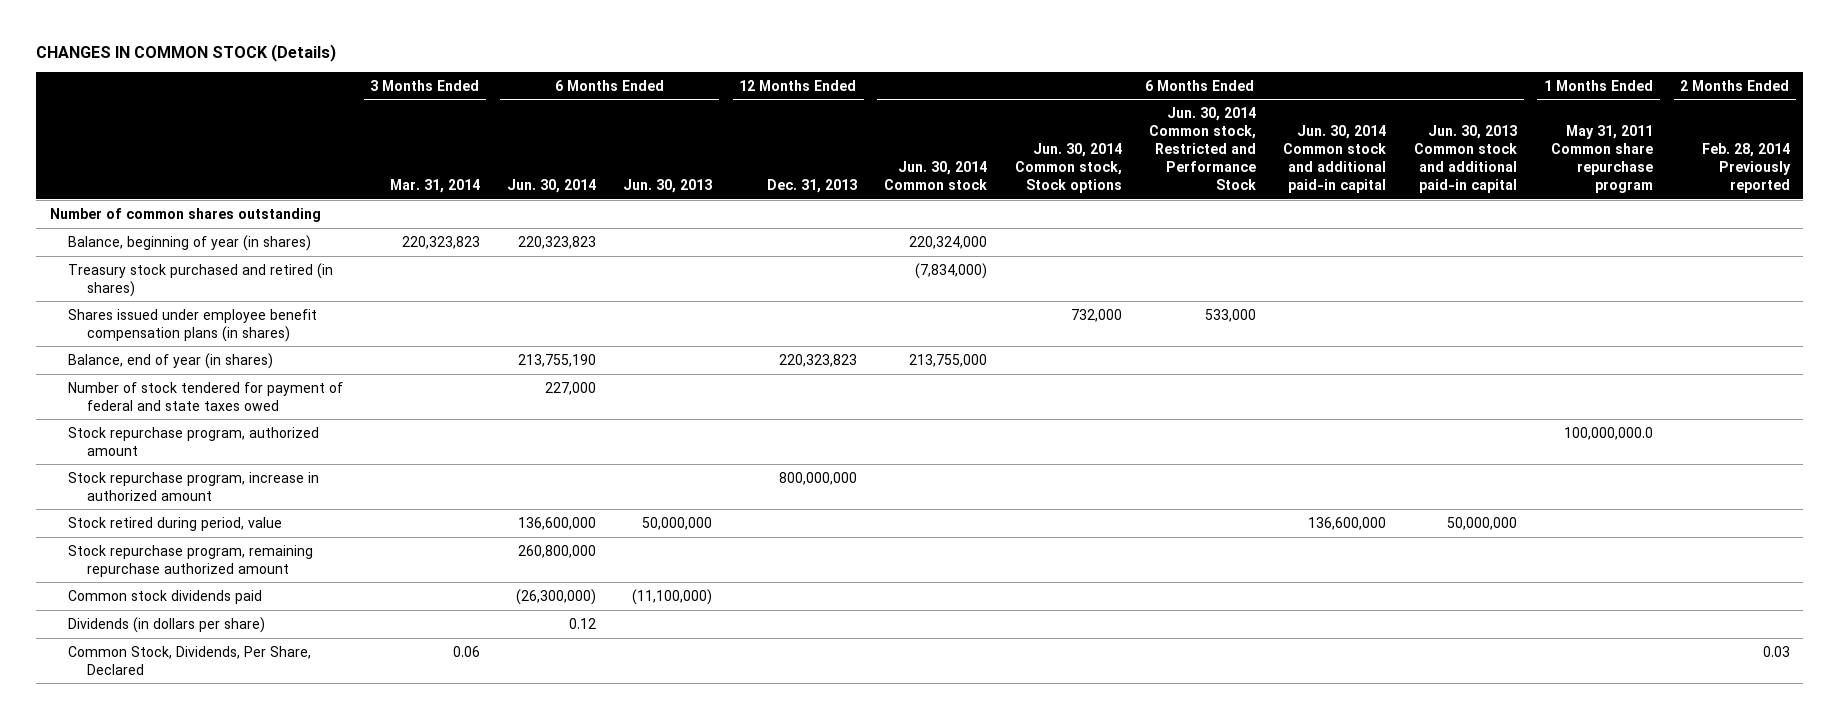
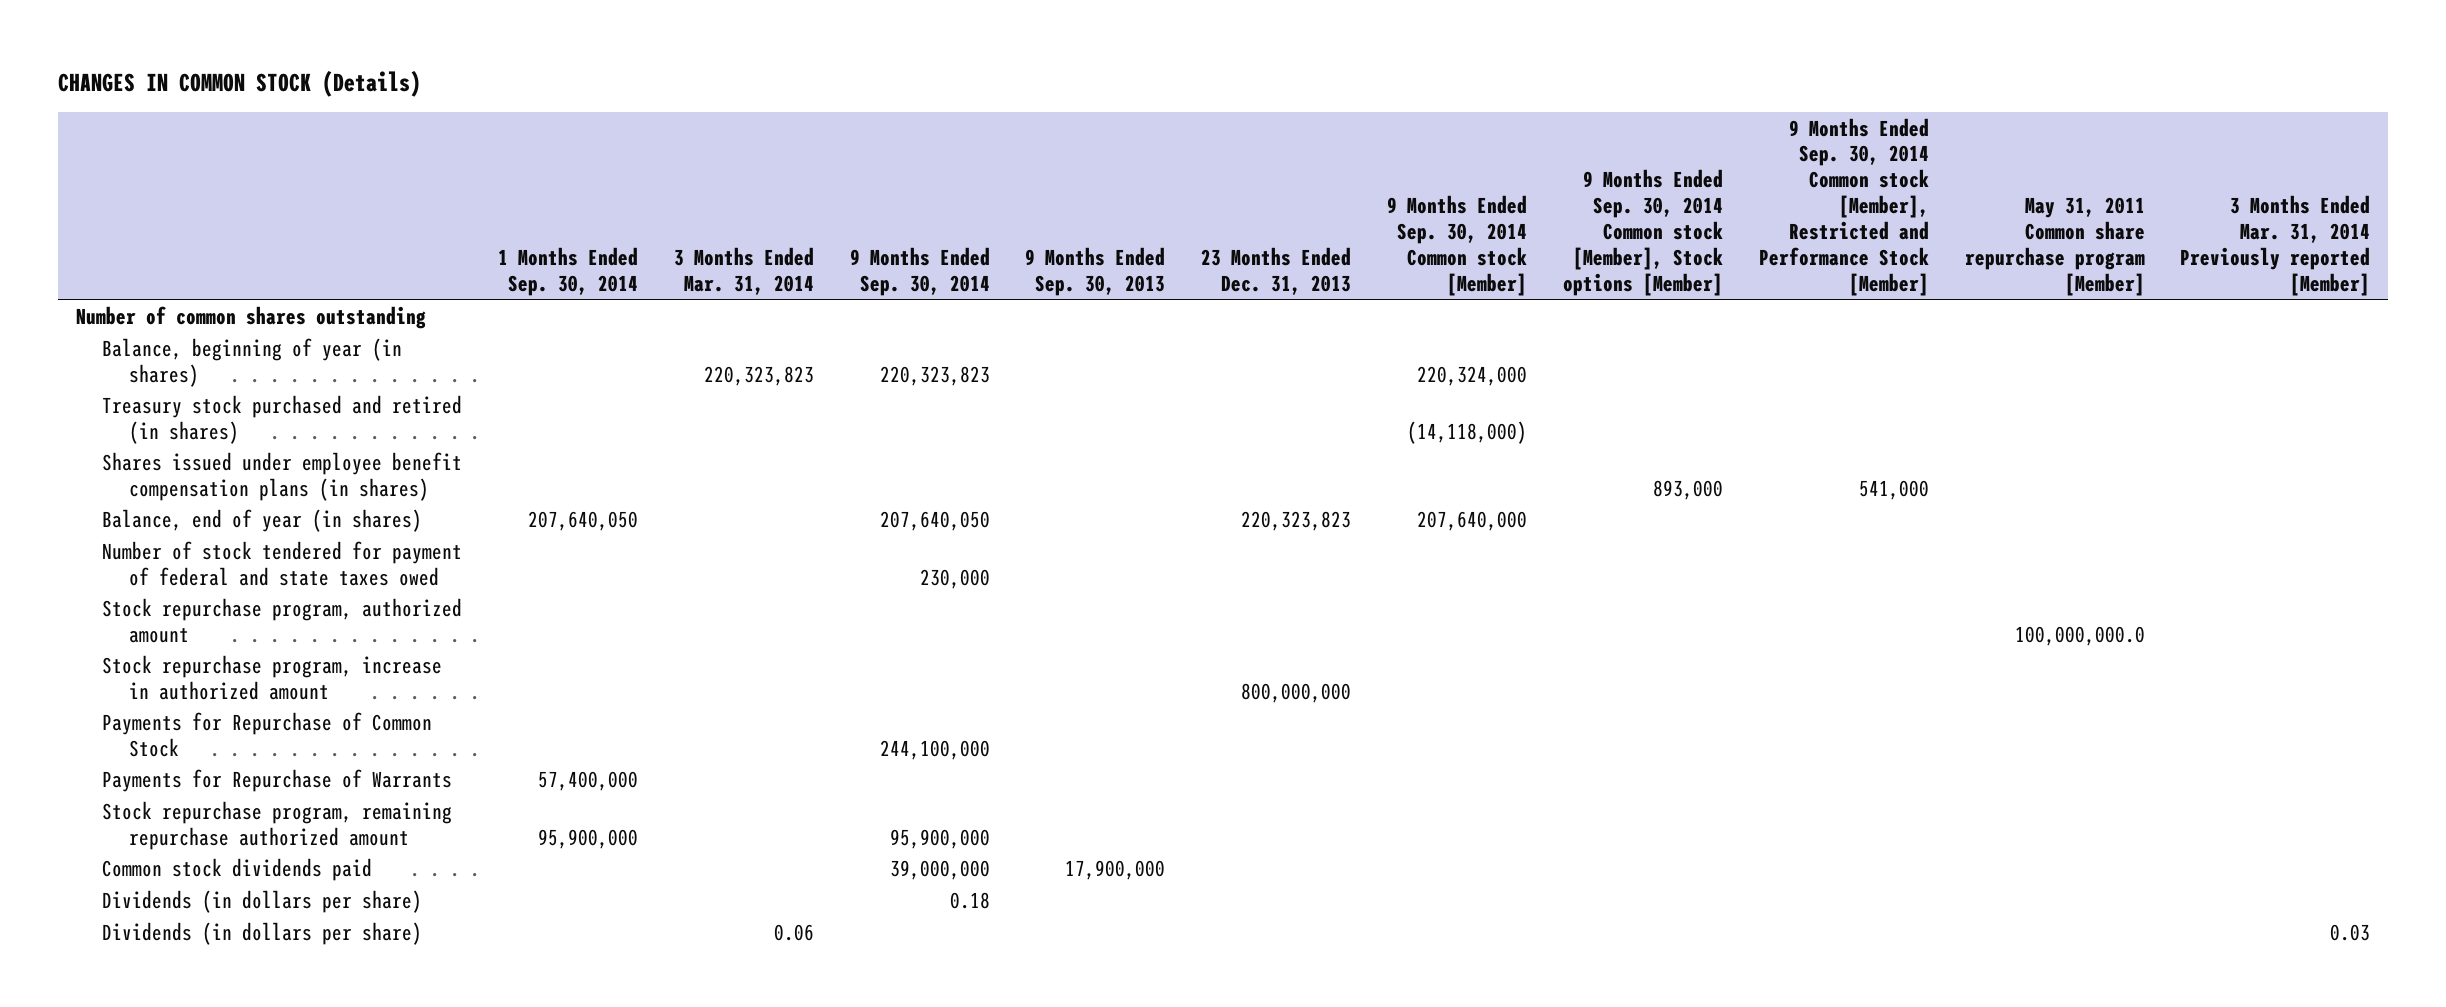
- | 3 Months Ended Mar. 31, 2014 | 6 Months Ended Jun. 30, 2014 | 6 Months Ended Jun. 30, 2013 | 12 Months Ended Dec. 31, 2013 | 6 Months Ended Jun. 30, 2014 Common stock | 6 Months Ended Jun. 30, 2014 Common stock, Stock options | 6 Months Ended Jun. 30, 2014 Common stock, Restricted and Performance Stock | 6 Months Ended Jun. 30, 2014 Common stock and additional paid-in capital | 6 Months Ended Jun. 30, 2013 Common stock and additional paid-in capital | 1 Months Ended May 31, 2011 Common share repurchase program | 2 Months Ended Feb. 28, 2014 Previously reported
+ | 1 Months Ended Sep. 30, 2014 | 3 Months Ended Mar. 31, 2014 | 9 Months Ended Sep. 30, 2014 | 9 Months Ended Sep. 30, 2013 | 23 Months Ended Dec. 31, 2013 | 9 Months Ended Sep. 30, 2014 Common stock [Member] | 9 Months Ended Sep. 30, 2014 Common stock [Member], Stock options [Member] | 9 Months Ended Sep. 30, 2014 Common stock [Member], Restricted and Performance Stock [Member] | May 31, 2011 Common share repurchase program [Member] | 3 Months Ended Mar. 31, 2014 Previously reported [Member]
- Stock retired during period, value | | 136,600,000 | 50,000,000 | | | | | 136,600,000 | 50,000,000 | |
+ Payments for Repurchase of Common Stock | | | 244,100,000 | | | | | | |
+ Payments for Repurchase of Warrants | 57,400,000 | | | | | | | | |
- Common Stock, Dividends, Per Share, Declared | 0.06 | | | | | | | | | | 0.03
+ Dividends (in dollars per share) | | 0.06 | | | | | | | | 0.03

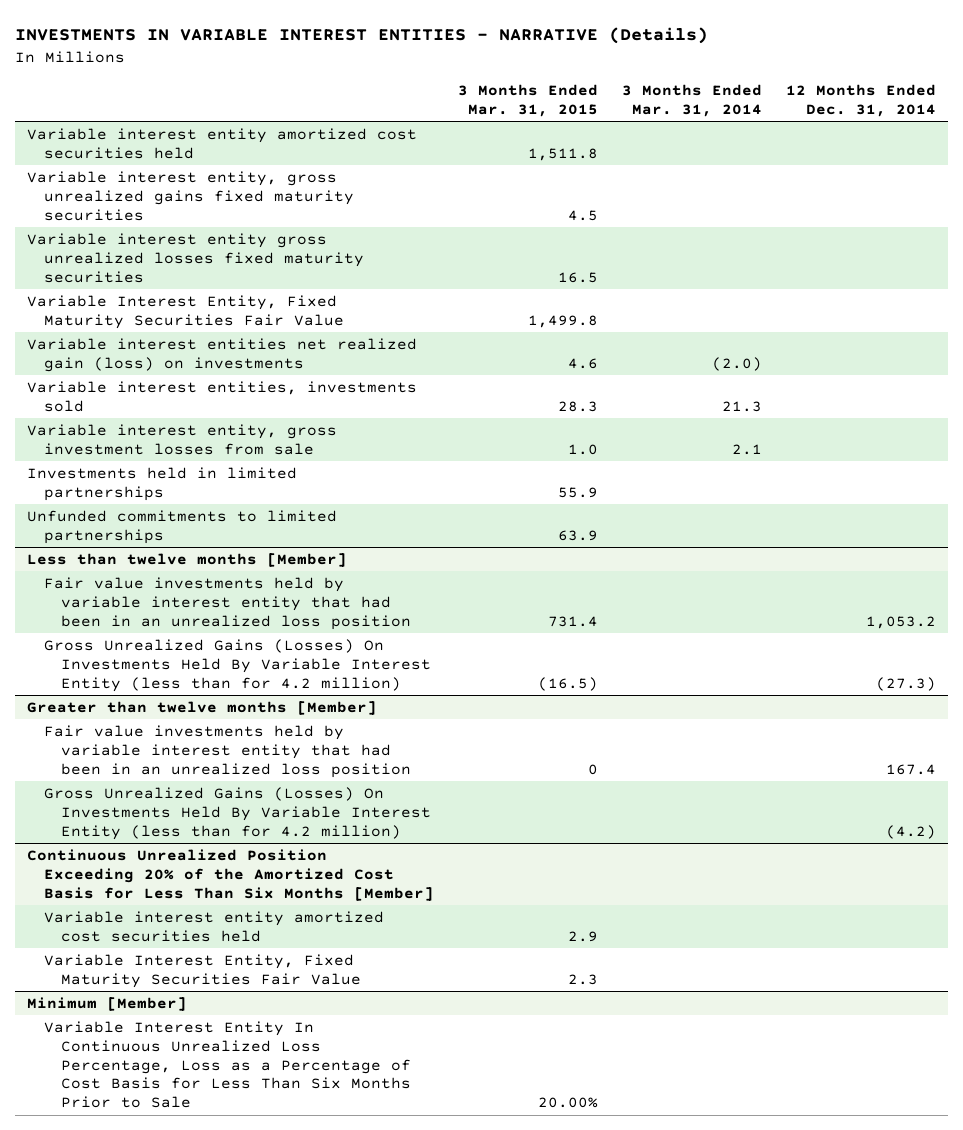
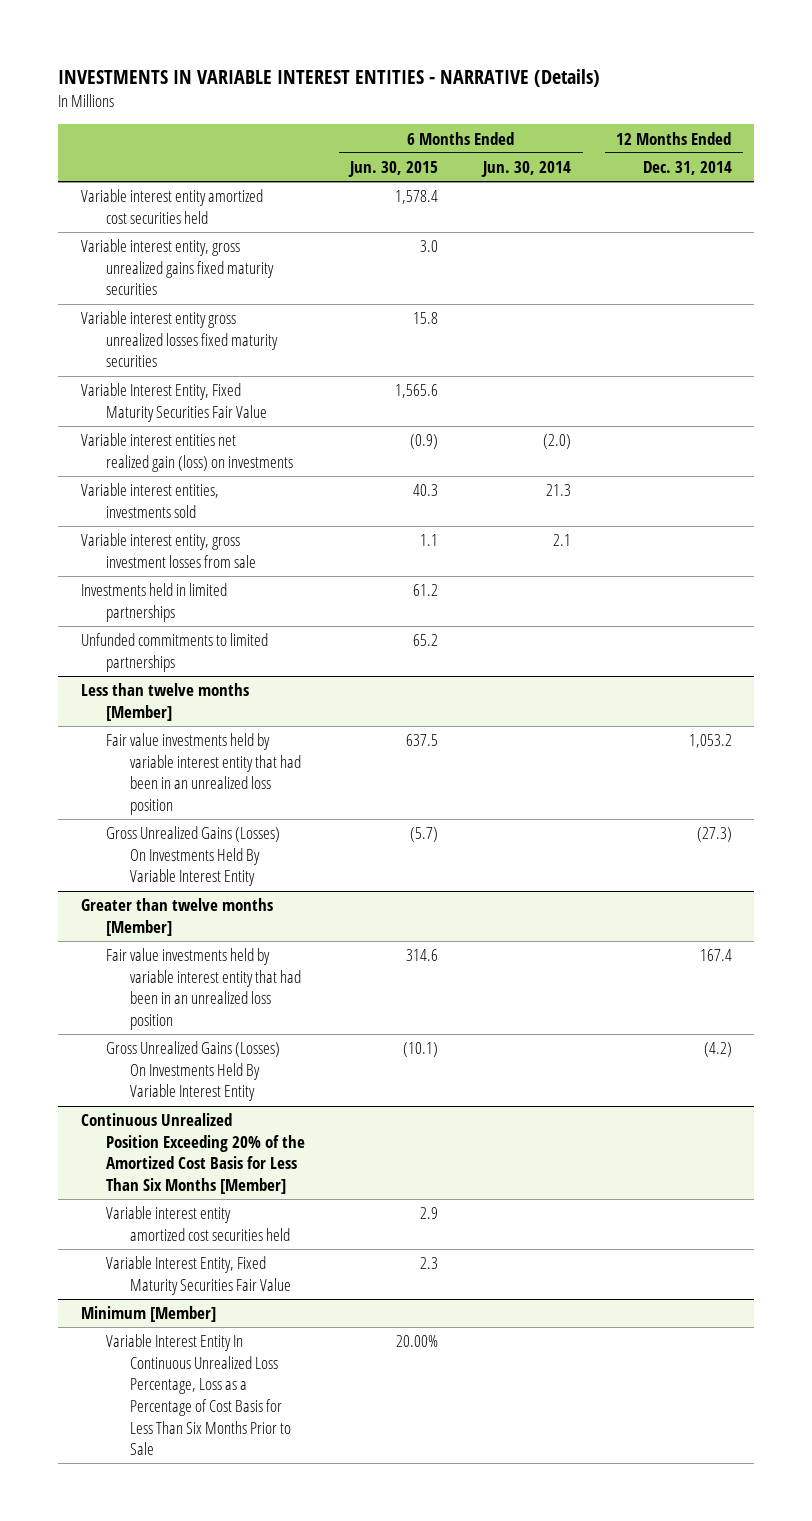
- | 3 Months Ended Mar. 31, 2015 | 3 Months Ended Mar. 31, 2014 | 12 Months Ended Dec. 31, 2014
+ | 6 Months Ended Jun. 30, 2015 | 6 Months Ended Jun. 30, 2014 | 12 Months Ended Dec. 31, 2014
@ Less than twelve months [Member]
- Gross Unrealized Gains (Losses) On Investments Held By Variable Interest Entity (less than for 4.2 million) | (16.5) | | (27.3)
+ Gross Unrealized Gains (Losses) On Investments Held By Variable Interest Entity | (5.7) | | (27.3)
@ Greater than twelve months [Member]
- Gross Unrealized Gains (Losses) On Investments Held By Variable Interest Entity (less than for 4.2 million) | | | (4.2)
+ Gross Unrealized Gains (Losses) On Investments Held By Variable Interest Entity | (10.1) | | (4.2)

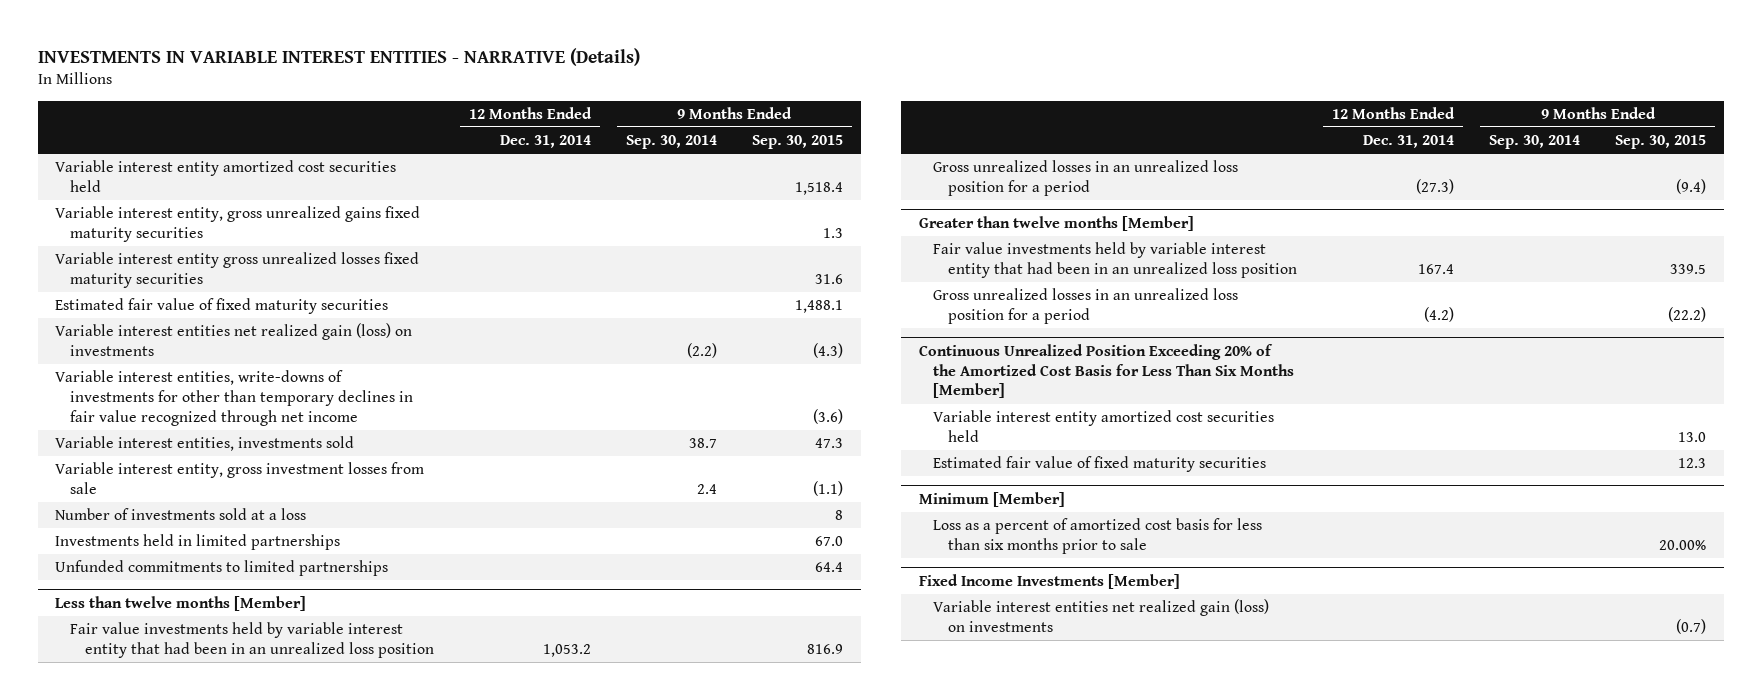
- | 6 Months Ended Jun. 30, 2015 | 6 Months Ended Jun. 30, 2014 | 12 Months Ended Dec. 31, 2014
+ | 12 Months Ended Dec. 31, 2014 | 9 Months Ended Sep. 30, 2014 | 9 Months Ended Sep. 30, 2015
- Variable Interest Entity, Fixed Maturity Securities Fair Value | 1,565.6 | |
+ Estimated fair value of fixed maturity securities | | | 1,488.1
+ Variable interest entities, write-downs of investments for other than temporary declines in fair value recognized through net income | | | (3.6)
+ Number of investments sold at a loss | | | 8
@ Less than twelve months [Member]
- Gross Unrealized Gains (Losses) On Investments Held By Variable Interest Entity | (5.7) | | (27.3)
+ Gross unrealized losses in an unrealized loss position for a period | (27.3) | | (9.4)
@ Greater than twelve months [Member]
- Gross Unrealized Gains (Losses) On Investments Held By Variable Interest Entity | (10.1) | | (4.2)
+ Gross unrealized losses in an unrealized loss position for a period | (4.2) | | (22.2)
@ Continuous Unrealized Position Exceeding 20% of the Amortized Cost Basis for Less Than Six Months [Member]
- Variable Interest Entity, Fixed Maturity Securities Fair Value | 2.3 | |
+ Estimated fair value of fixed maturity securities | | | 12.3
@ Minimum [Member]
- Variable Interest Entity In Continuous Unrealized Loss Percentage, Loss as a Percentage of Cost Basis for Less Than Six Months Prior to Sale | 20.00% | |
+ Loss as a percent of amortized cost basis for less than six months prior to sale | | | 20.00%
+ Fixed Income Investments [Member]
+ Variable interest entities net realized gain (loss) on investments | | | (0.7)

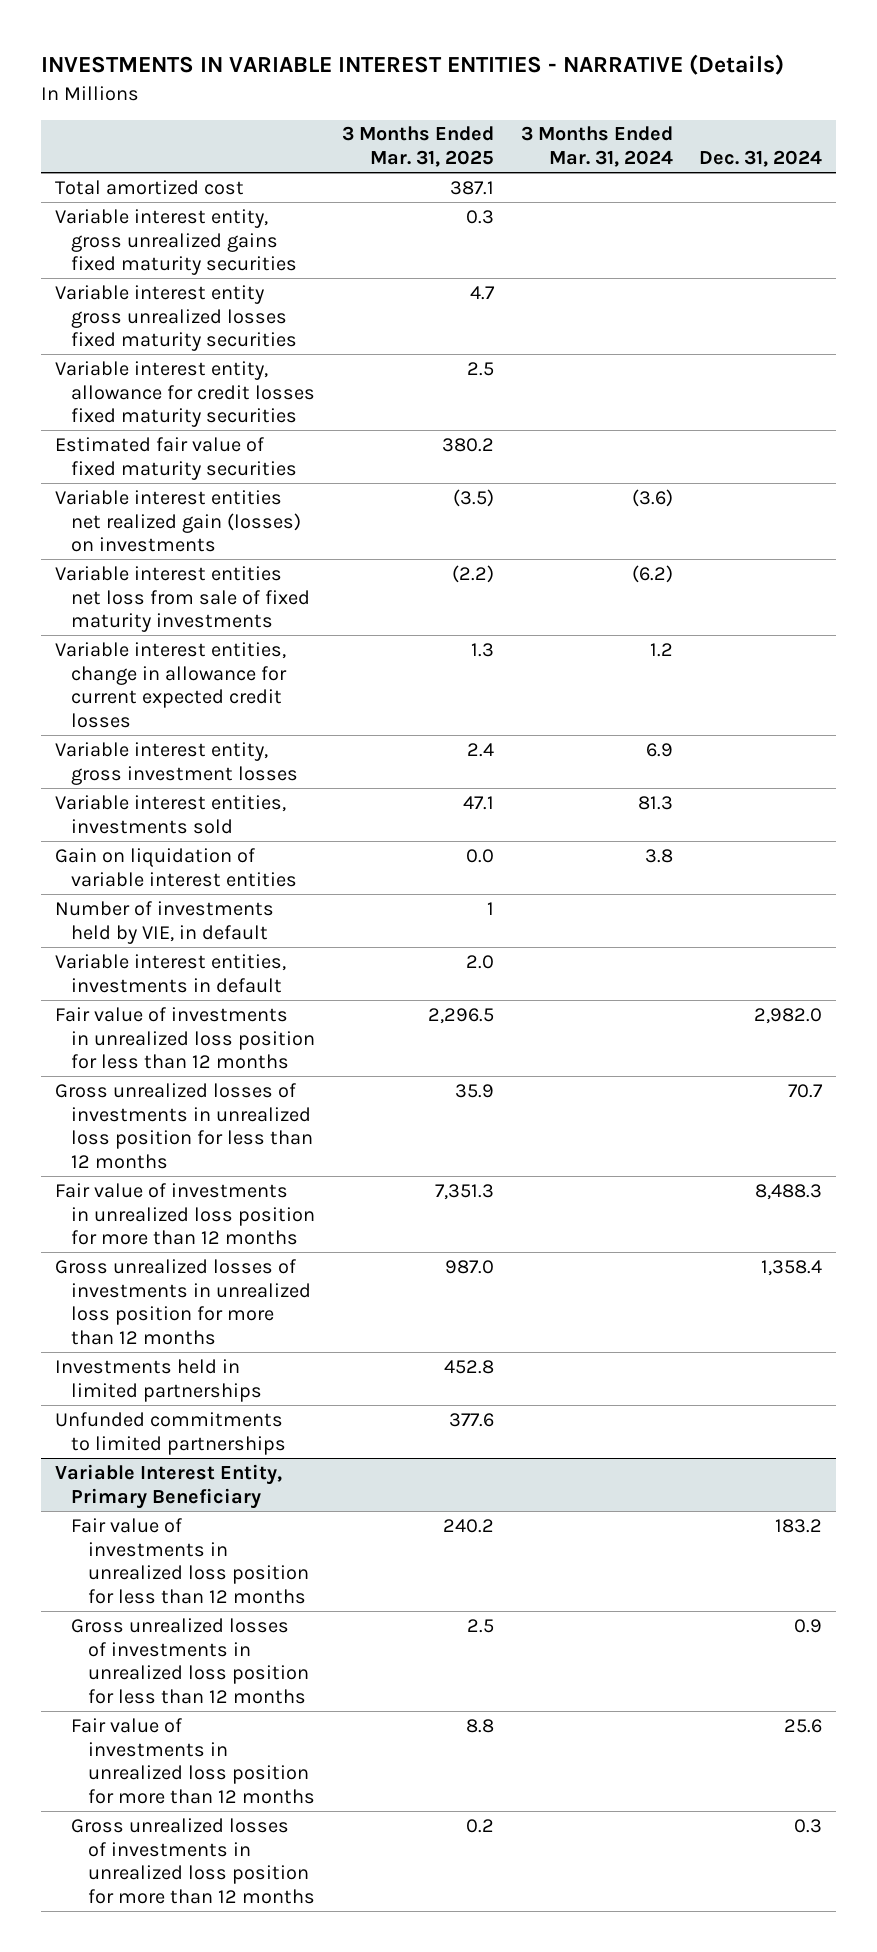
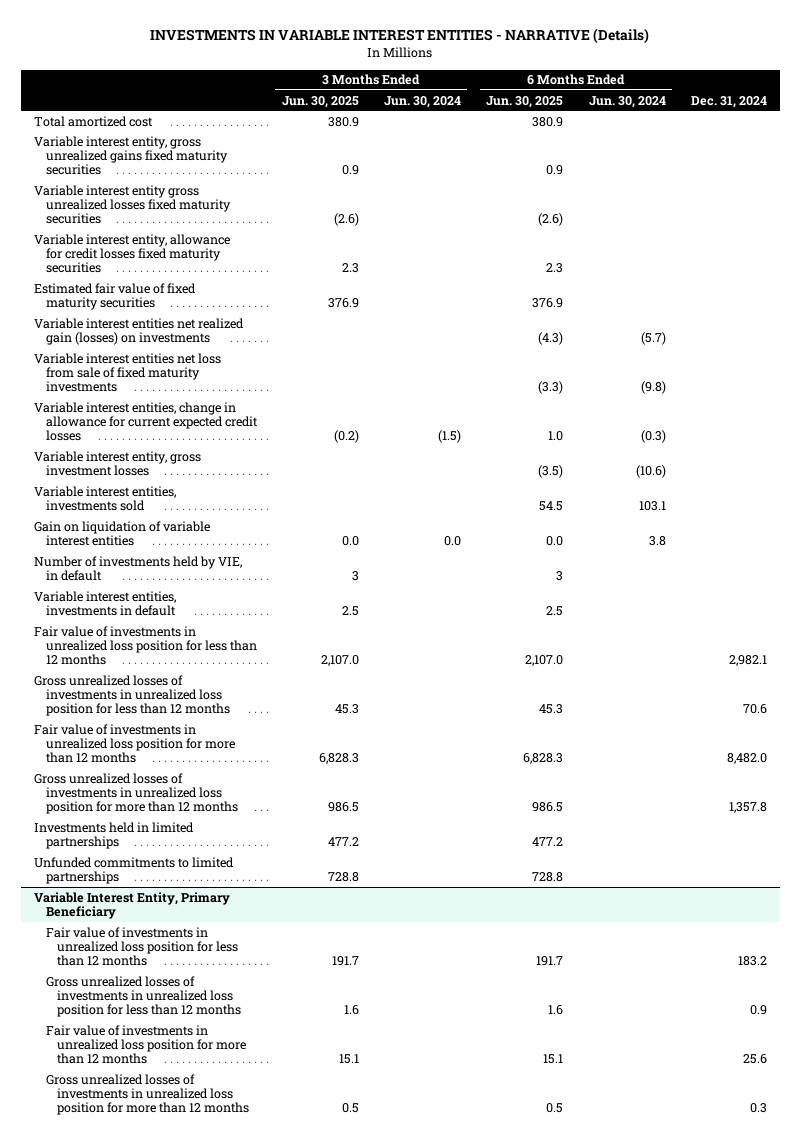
- | 3 Months Ended Mar. 31, 2025 | 3 Months Ended Mar. 31, 2024 | Dec. 31, 2024
+ | 3 Months Ended Jun. 30, 2025 | 3 Months Ended Jun. 30, 2024 | 6 Months Ended Jun. 30, 2025 | 6 Months Ended Jun. 30, 2024 | Dec. 31, 2024
- Fair value of investments in unrealized loss position for less than 12 months | 2,296.5 | | 2,982.0
- Gross unrealized losses of investments in unrealized loss position for less than 12 months | 35.9 | | 70.7
- Fair value of investments in unrealized loss position for more than 12 months | 7,351.3 | | 8,488.3
- Gross unrealized losses of investments in unrealized loss position for more than 12 months | 987.0 | | 1,358.4
+ Fair value of investments in unrealized loss position for less than 12 months | 2,107.0 | | 2,107.0 | | 2,982.1
+ Gross unrealized losses of investments in unrealized loss position for less than 12 months | 45.3 | | 45.3 | | 70.6
+ Fair value of investments in unrealized loss position for more than 12 months | 6,828.3 | | 6,828.3 | | 8,482.0
+ Gross unrealized losses of investments in unrealized loss position for more than 12 months | 986.5 | | 986.5 | | 1,357.8

